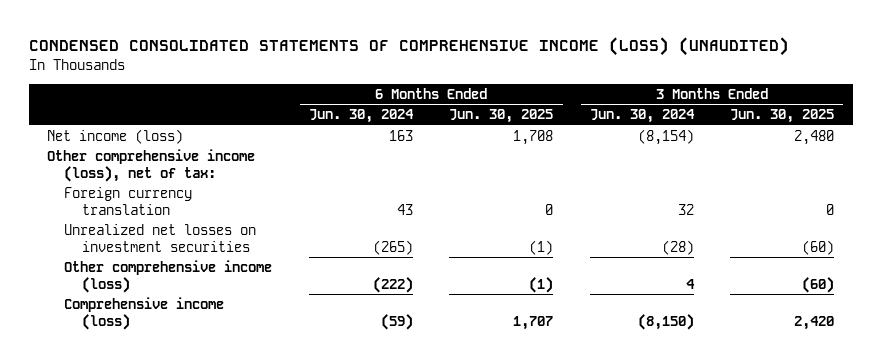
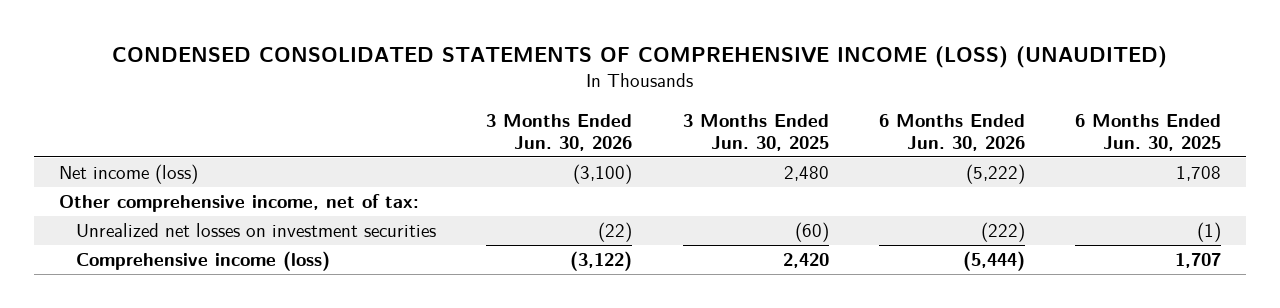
- | 6 Months Ended Jun. 30, 2024 | 6 Months Ended Jun. 30, 2025 | 3 Months Ended Jun. 30, 2024 | 3 Months Ended Jun. 30, 2025
+ | 3 Months Ended Jun. 30, 2026 | 3 Months Ended Jun. 30, 2025 | 6 Months Ended Jun. 30, 2026 | 6 Months Ended Jun. 30, 2025
- Other comprehensive income (loss), net of tax:
- Foreign currency translation | 43 | 0 | 32 | 0
+ Other comprehensive income, net of tax:
- Other comprehensive income (loss) | (222) | (1) | 4 | (60)

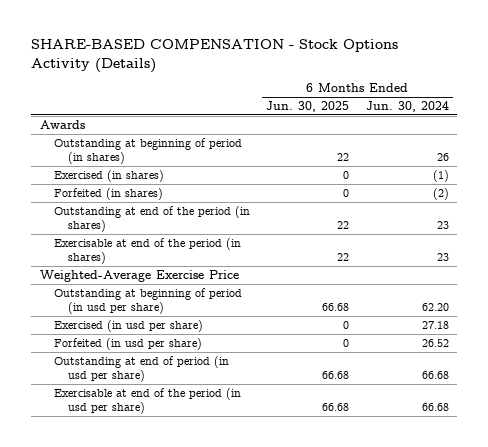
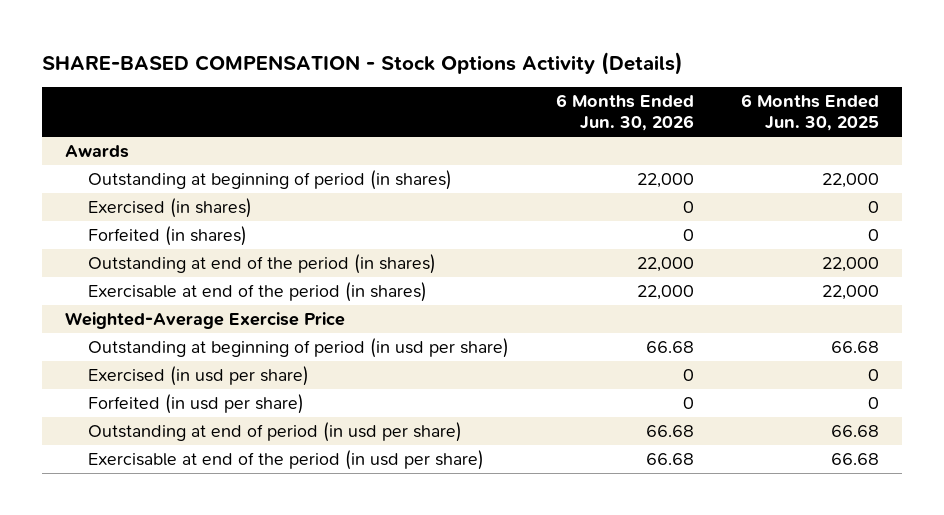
- | 6 Months Ended Jun. 30, 2025 | 6 Months Ended Jun. 30, 2024
+ | 6 Months Ended Jun. 30, 2026 | 6 Months Ended Jun. 30, 2025
- Outstanding at beginning of period (in shares) | 22 | 26
+ Outstanding at beginning of period (in shares) | 22,000 | 22,000
- Outstanding at end of the period (in shares) | 22 | 23
- Exercisable at end of the period (in shares) | 22 | 23
+ Outstanding at end of the period (in shares) | 22,000 | 22,000
+ Exercisable at end of the period (in shares) | 22,000 | 22,000

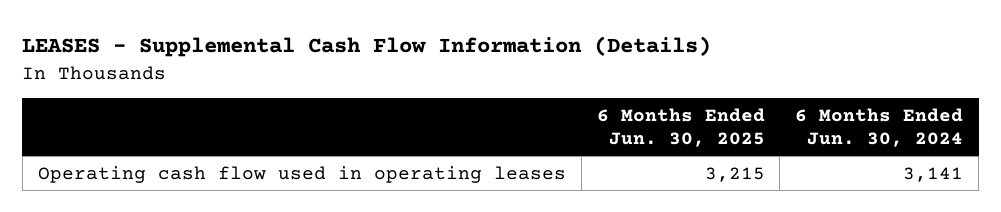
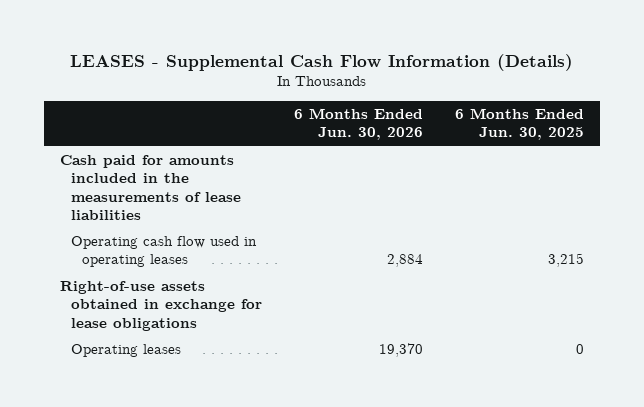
- | 6 Months Ended Jun. 30, 2025 | 6 Months Ended Jun. 30, 2024
+ | 6 Months Ended Jun. 30, 2026 | 6 Months Ended Jun. 30, 2025
+ Cash paid for amounts included in the measurements of lease liabilities
+ Right-of-use assets obtained in exchange for lease obligations
+ Operating leases | 19,370 | 0

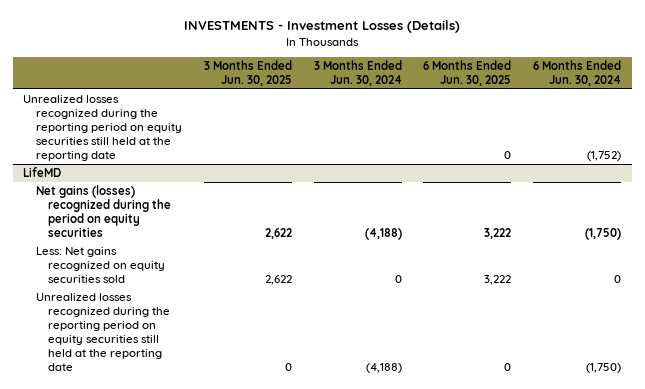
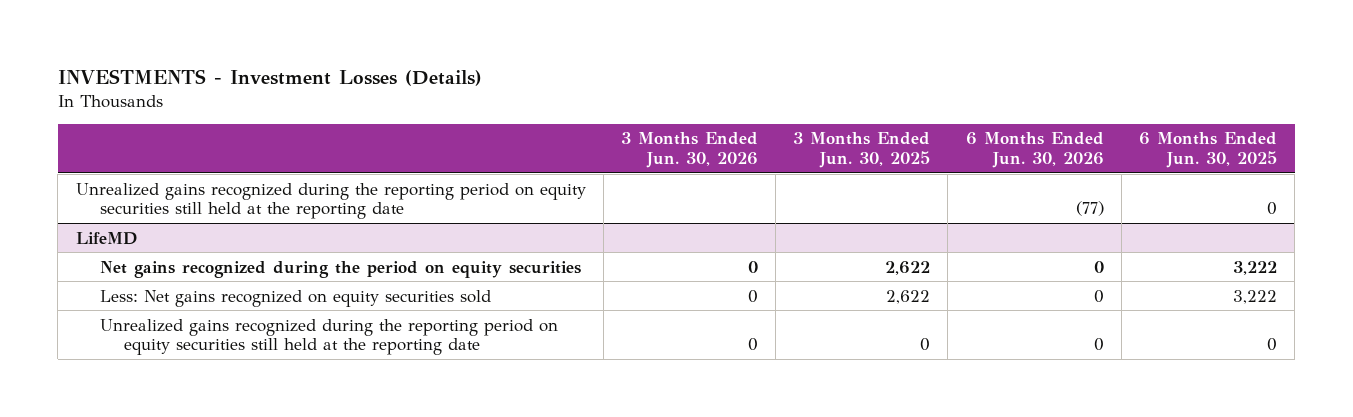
- | 3 Months Ended Jun. 30, 2025 | 3 Months Ended Jun. 30, 2024 | 6 Months Ended Jun. 30, 2025 | 6 Months Ended Jun. 30, 2024
+ | 3 Months Ended Jun. 30, 2026 | 3 Months Ended Jun. 30, 2025 | 6 Months Ended Jun. 30, 2026 | 6 Months Ended Jun. 30, 2025
- Unrealized losses recognized during the reporting period on equity securities still held at the reporting date | | | 0 | (1,752)
+ Unrealized gains recognized during the reporting period on equity securities still held at the reporting date | | | (77) | 0
@ LifeMD
- Net gains (losses) recognized during the period on equity securities | 2,622 | (4,188) | 3,222 | (1,750)
+ Net gains recognized during the period on equity securities | 0 | 2,622 | 0 | 3,222
- Unrealized losses recognized during the reporting period on equity securities still held at the reporting date | 0 | (4,188) | 0 | (1,750)
+ Unrealized gains recognized during the reporting period on equity securities still held at the reporting date | 0 | 0 | 0 | 0

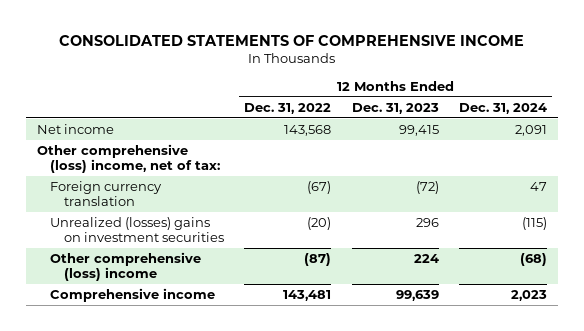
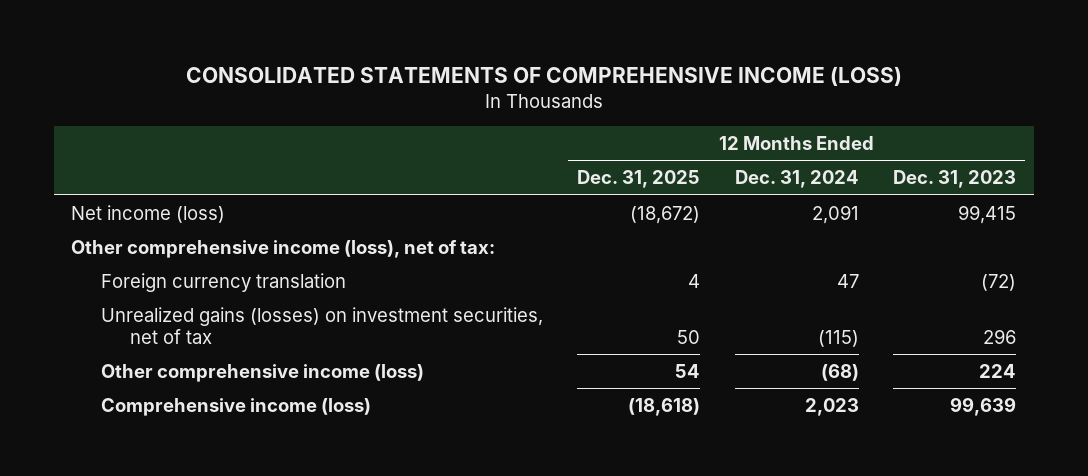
- CONSOLIDATED STATEMENTS OF COMPREHENSIVE INCOME
+ CONSOLIDATED STATEMENTS OF COMPREHENSIVE INCOME (LOSS)
- | 12 Months Ended Dec. 31, 2022 | 12 Months Ended Dec. 31, 2023 | 12 Months Ended Dec. 31, 2024
+ | 12 Months Ended Dec. 31, 2025 | 12 Months Ended Dec. 31, 2024 | 12 Months Ended Dec. 31, 2023
- Net income | 143,568 | 99,415 | 2,091
- Other comprehensive (loss) income, net of tax:
+ Net income (loss) | (18,672) | 2,091 | 99,415
+ Other comprehensive income (loss), net of tax:
- Unrealized (losses) gains on investment securities | (20) | 296 | (115)
- Other comprehensive (loss) income | (87) | 224 | (68)
- Comprehensive income | 143,481 | 99,639 | 2,023
+ Unrealized gains (losses) on investment securities, net of tax | 50 | (115) | 296
+ Other comprehensive income (loss) | 54 | (68) | 224
+ Comprehensive income (loss) | (18,618) | 2,023 | 99,639

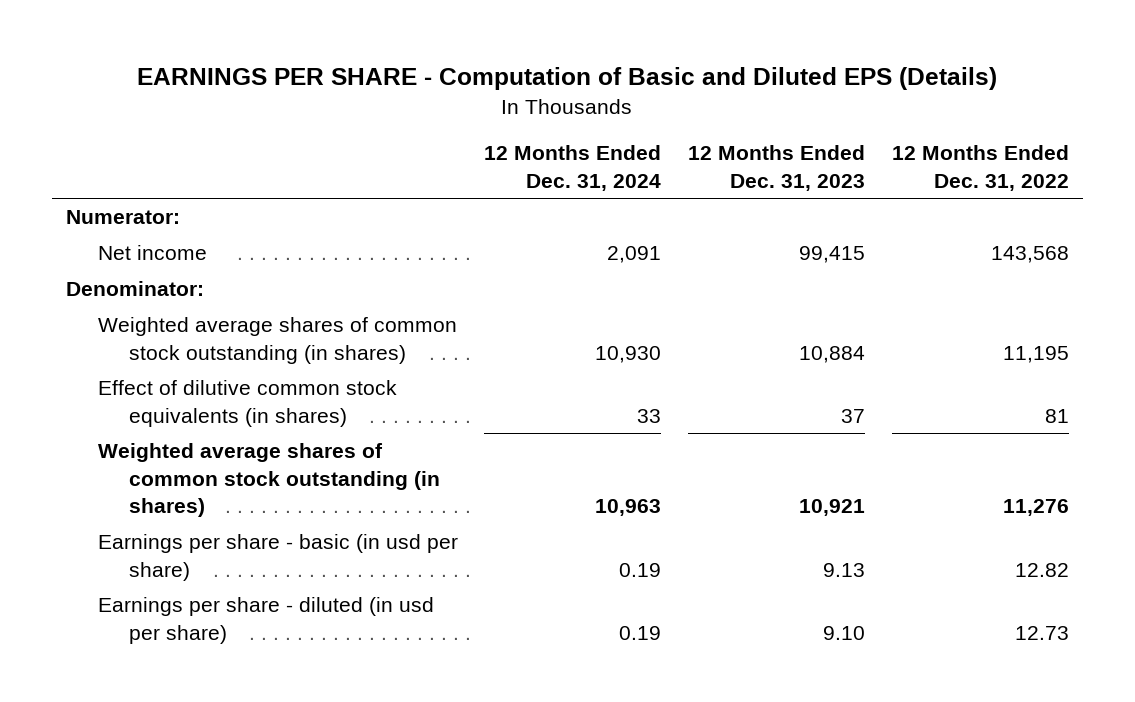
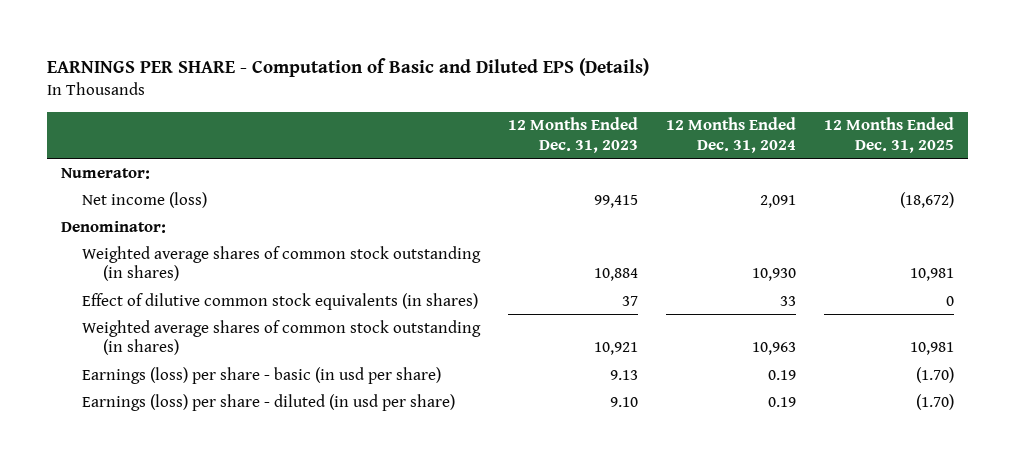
- | 12 Months Ended Dec. 31, 2024 | 12 Months Ended Dec. 31, 2023 | 12 Months Ended Dec. 31, 2022
+ | 12 Months Ended Dec. 31, 2023 | 12 Months Ended Dec. 31, 2024 | 12 Months Ended Dec. 31, 2025
- Net income | 2,091 | 99,415 | 143,568
+ Net income (loss) | 99,415 | 2,091 | (18,672)
- Earnings per share - basic (in usd per share) | 0.19 | 9.13 | 12.82
- Earnings per share - diluted (in usd per share) | 0.19 | 9.10 | 12.73
+ Earnings (loss) per share - basic (in usd per share) | 9.13 | 0.19 | (1.70)
+ Earnings (loss) per share - diluted (in usd per share) | 9.10 | 0.19 | (1.70)

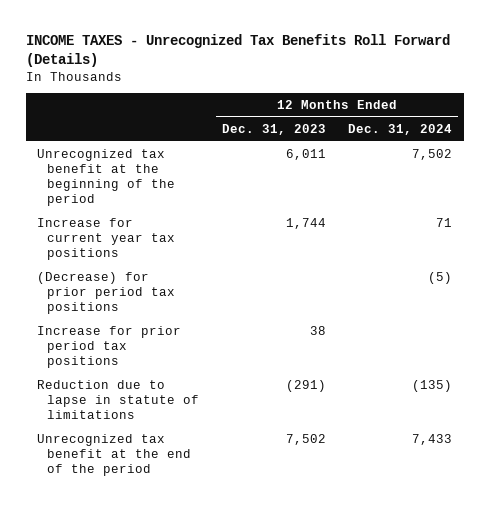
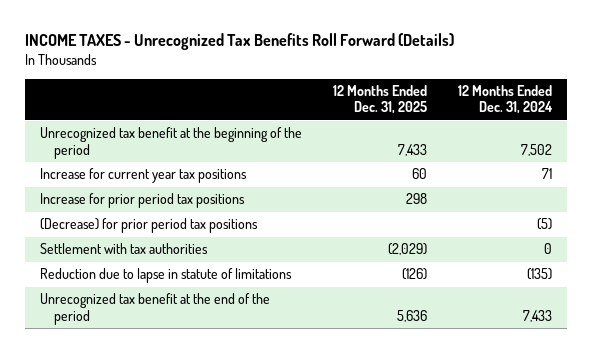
- | 12 Months Ended Dec. 31, 2023 | 12 Months Ended Dec. 31, 2024
+ | 12 Months Ended Dec. 31, 2025 | 12 Months Ended Dec. 31, 2024
moved down: (Decrease) for prior period tax positions | | (5)
+ Settlement with tax authorities | (2,029) | 0

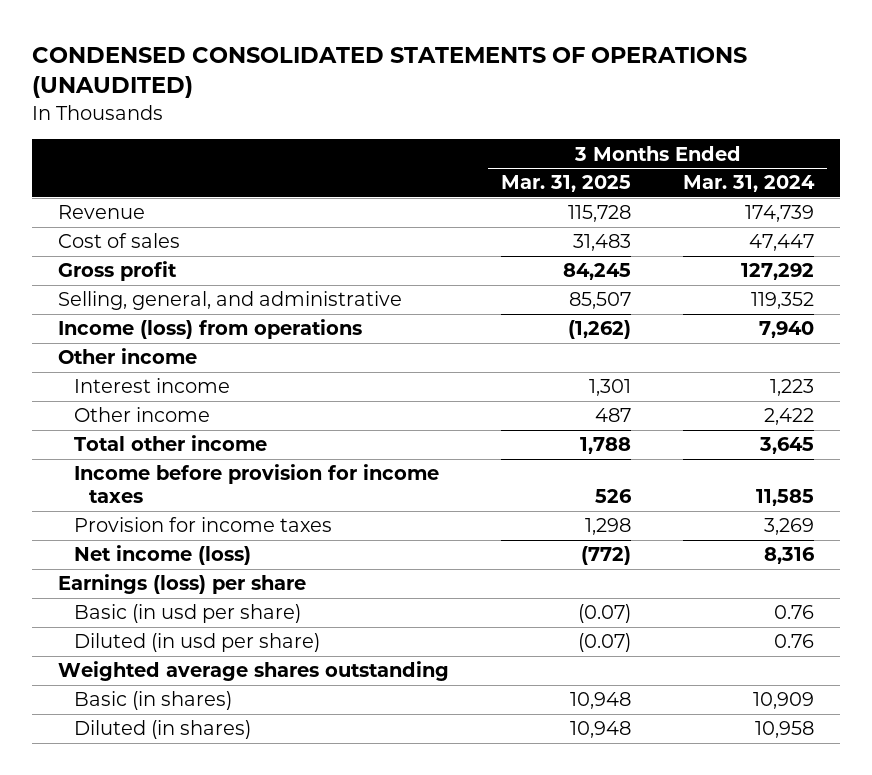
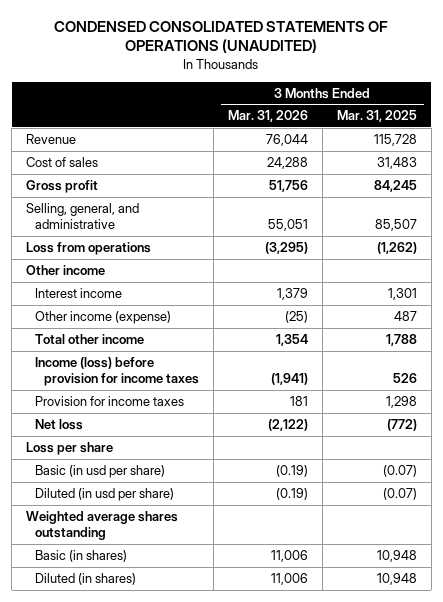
- | 3 Months Ended Mar. 31, 2025 | 3 Months Ended Mar. 31, 2024
+ | 3 Months Ended Mar. 31, 2026 | 3 Months Ended Mar. 31, 2025
- Income (loss) from operations | (1,262) | 7,940
+ Loss from operations | (3,295) | (1,262)
- Other income | 487 | 2,422
+ Other income (expense) | (25) | 487
- Income before provision for income taxes | 526 | 11,585
+ Income (loss) before provision for income taxes | (1,941) | 526
- Net income (loss) | (772) | 8,316
- Earnings (loss) per share
+ Net loss | (2,122) | (772)
+ Loss per share

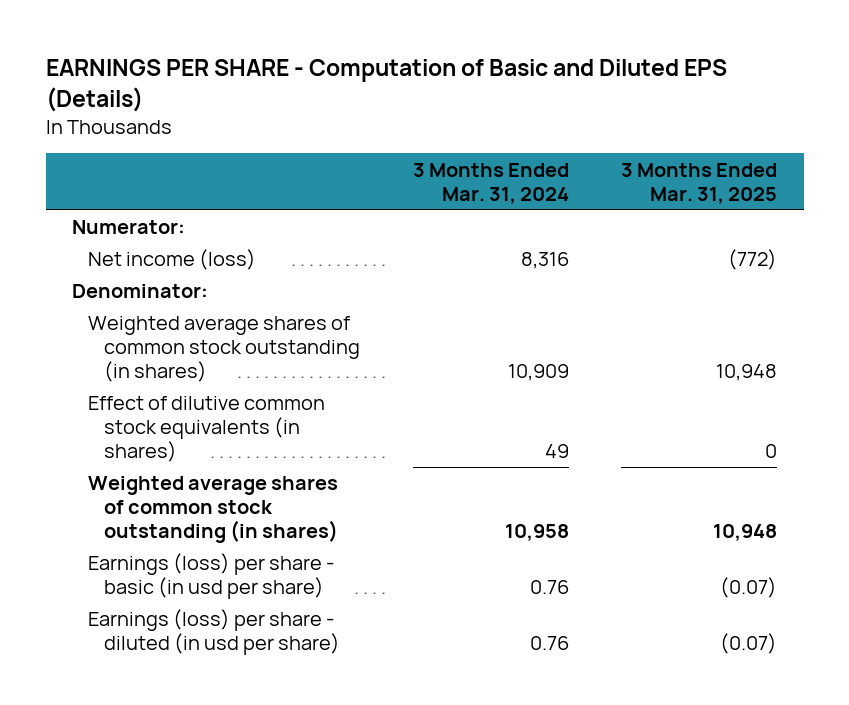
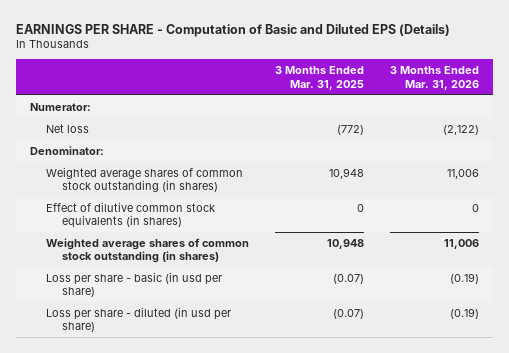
- | 3 Months Ended Mar. 31, 2024 | 3 Months Ended Mar. 31, 2025
+ | 3 Months Ended Mar. 31, 2025 | 3 Months Ended Mar. 31, 2026
- Net income (loss) | 8,316 | (772)
+ Net loss | (772) | (2,122)
- Earnings (loss) per share - basic (in usd per share) | 0.76 | (0.07)
- Earnings (loss) per share - diluted (in usd per share) | 0.76 | (0.07)
+ Loss per share - basic (in usd per share) | (0.07) | (0.19)
+ Loss per share - diluted (in usd per share) | (0.07) | (0.19)

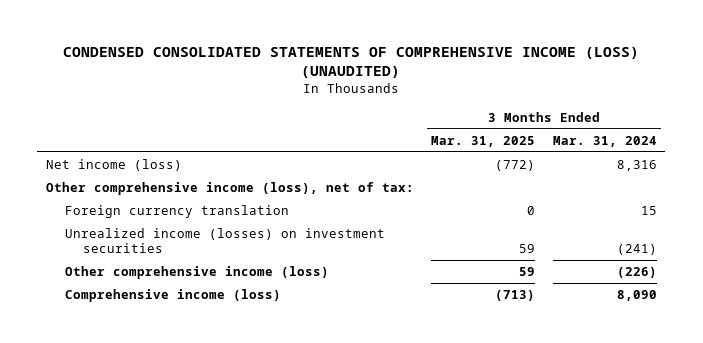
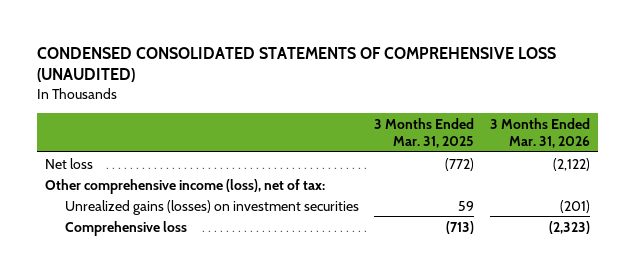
- CONDENSED CONSOLIDATED STATEMENTS OF COMPREHENSIVE INCOME (LOSS) (UNAUDITED)
+ CONDENSED CONSOLIDATED STATEMENTS OF COMPREHENSIVE LOSS (UNAUDITED)
- | 3 Months Ended Mar. 31, 2025 | 3 Months Ended Mar. 31, 2024
+ | 3 Months Ended Mar. 31, 2025 | 3 Months Ended Mar. 31, 2026
- Net income (loss) | (772) | 8,316
+ Net loss | (772) | (2,122)
- Foreign currency translation | 0 | 15
- Unrealized income (losses) on investment securities | 59 | (241)
- Other comprehensive income (loss) | 59 | (226)
- Comprehensive income (loss) | (713) | 8,090
+ Unrealized gains (losses) on investment securities | 59 | (201)
+ Comprehensive loss | (713) | (2,323)

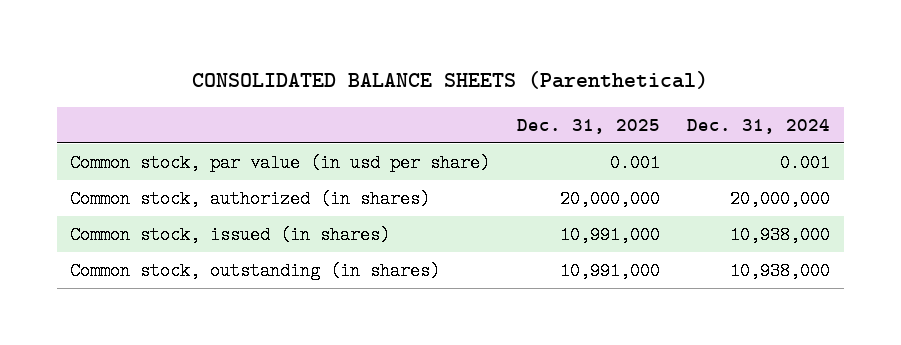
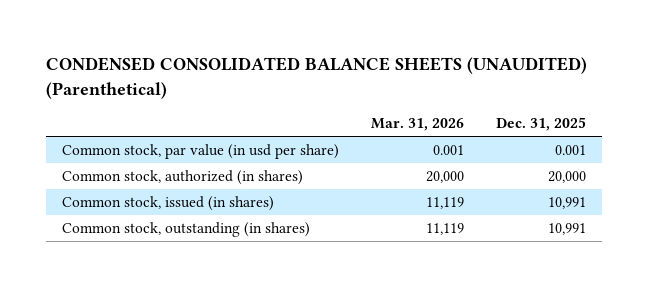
- CONSOLIDATED BALANCE SHEETS (Parenthetical)
+ CONDENSED CONSOLIDATED BALANCE SHEETS (UNAUDITED) (Parenthetical)
- | Dec. 31, 2025 | Dec. 31, 2024
+ | Mar. 31, 2026 | Dec. 31, 2025
- Common stock, authorized (in shares) | 20,000,000 | 20,000,000
- Common stock, issued (in shares) | 10,991,000 | 10,938,000
- Common stock, outstanding (in shares) | 10,991,000 | 10,938,000
+ Common stock, authorized (in shares) | 20,000 | 20,000
+ Common stock, issued (in shares) | 11,119 | 10,991
+ Common stock, outstanding (in shares) | 11,119 | 10,991

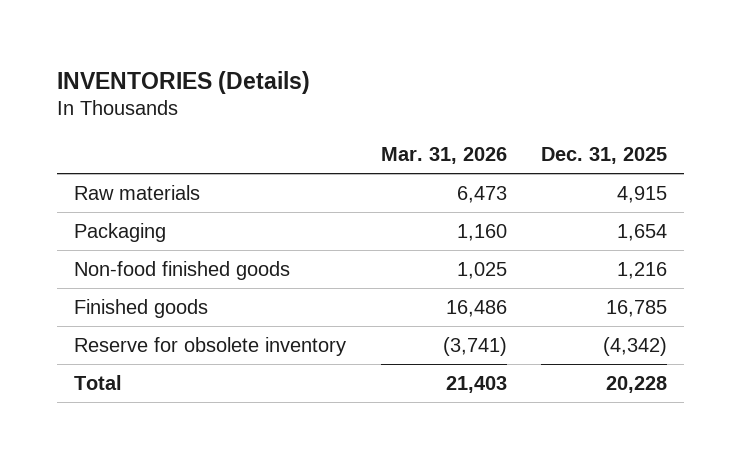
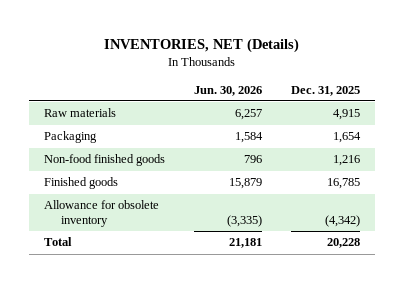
- INVENTORIES (Details)
+ INVENTORIES, NET (Details)
- | Mar. 31, 2026 | Dec. 31, 2025
+ | Jun. 30, 2026 | Dec. 31, 2025
- Reserve for obsolete inventory | (3,741) | (4,342)
+ Allowance for obsolete inventory | (3,335) | (4,342)

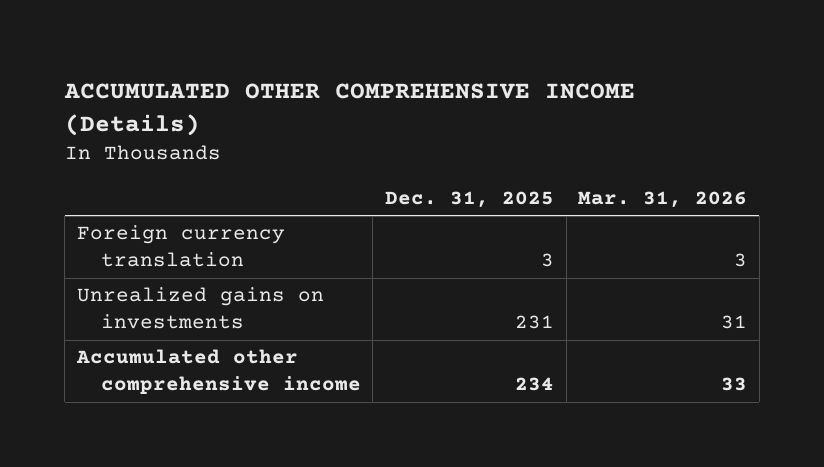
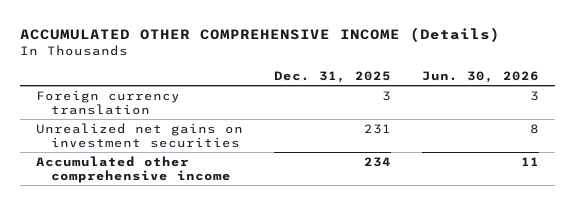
- | Dec. 31, 2025 | Mar. 31, 2026
+ | Dec. 31, 2025 | Jun. 30, 2026
- Unrealized gains on investments | 231 | 31
+ Unrealized net gains on investment securities | 231 | 8

